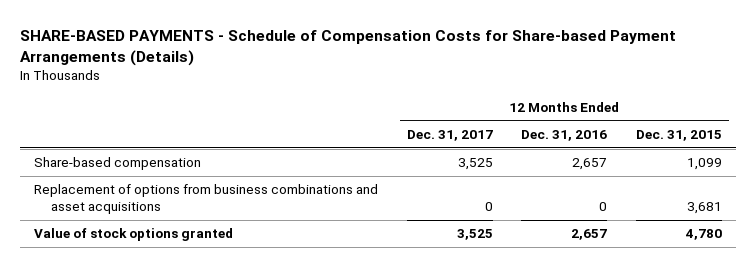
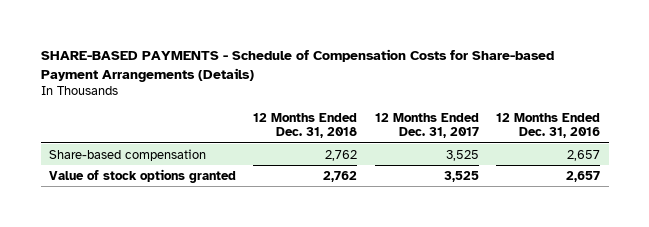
- | 12 Months Ended Dec. 31, 2017 | 12 Months Ended Dec. 31, 2016 | 12 Months Ended Dec. 31, 2015
+ | 12 Months Ended Dec. 31, 2018 | 12 Months Ended Dec. 31, 2017 | 12 Months Ended Dec. 31, 2016
- Replacement of options from business combinations and asset acquisitions | 0 | 0 | 3,681

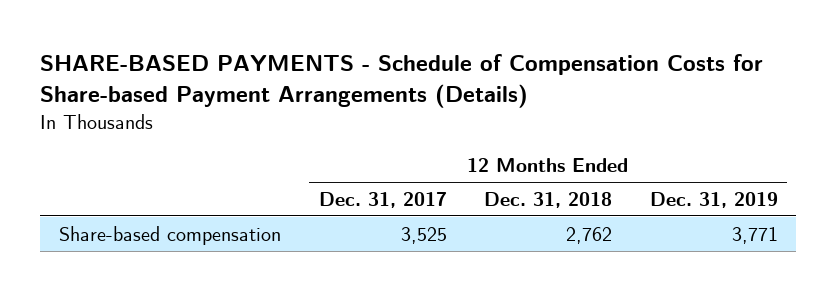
- | 12 Months Ended Dec. 31, 2018 | 12 Months Ended Dec. 31, 2017 | 12 Months Ended Dec. 31, 2016
+ | 12 Months Ended Dec. 31, 2017 | 12 Months Ended Dec. 31, 2018 | 12 Months Ended Dec. 31, 2019
- Value of stock options granted | 2,762 | 3,525 | 2,657

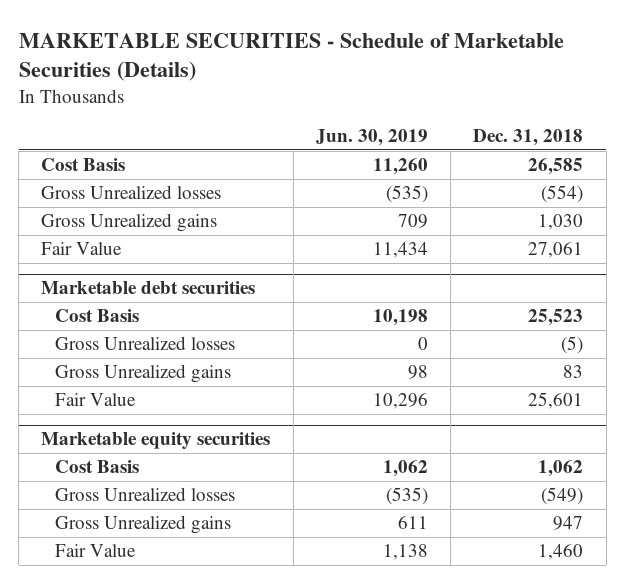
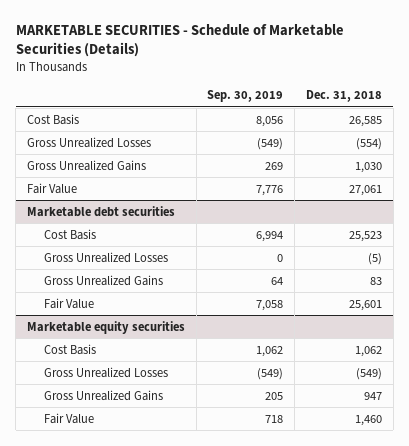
- | Jun. 30, 2019 | Dec. 31, 2018
+ | Sep. 30, 2019 | Dec. 31, 2018
- Gross Unrealized losses | (535) | (554)
- Gross Unrealized gains | 709 | 1,030
+ Gross Unrealized Losses | (549) | (554)
+ Gross Unrealized Gains | 269 | 1,030
@ Marketable debt securities
- Gross Unrealized losses | 0 | (5)
- Gross Unrealized gains | 98 | 83
+ Gross Unrealized Losses | 0 | (5)
+ Gross Unrealized Gains | 64 | 83
@ Marketable equity securities
- Gross Unrealized losses | (535) | (549)
- Gross Unrealized gains | 611 | 947
+ Gross Unrealized Losses | (549) | (549)
+ Gross Unrealized Gains | 205 | 947

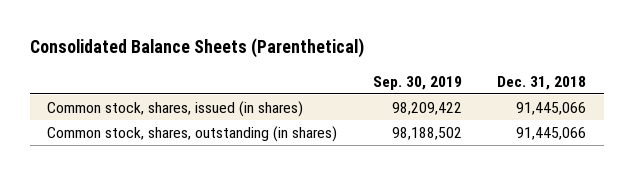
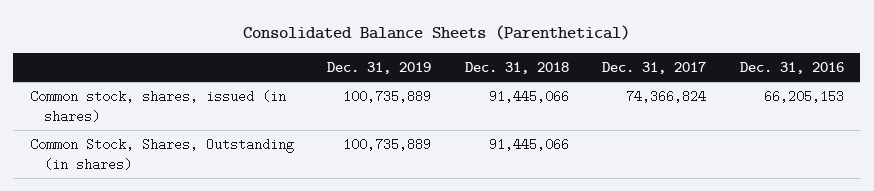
- | Sep. 30, 2019 | Dec. 31, 2018
+ | Dec. 31, 2019 | Dec. 31, 2018 | Dec. 31, 2017 | Dec. 31, 2016
- Common stock, shares, outstanding (in shares) | 98,188,502 | 91,445,066
+ Common Stock, Shares, Outstanding (in shares) | 100,735,889 | 91,445,066 | |

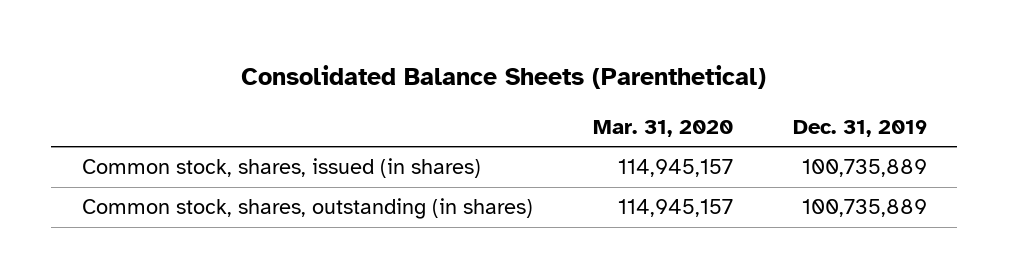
- | Dec. 31, 2019 | Dec. 31, 2018 | Dec. 31, 2017 | Dec. 31, 2016
+ | Mar. 31, 2020 | Dec. 31, 2019
- Common Stock, Shares, Outstanding (in shares) | 100,735,889 | 91,445,066 | |
+ Common stock, shares, outstanding (in shares) | 114,945,157 | 100,735,889

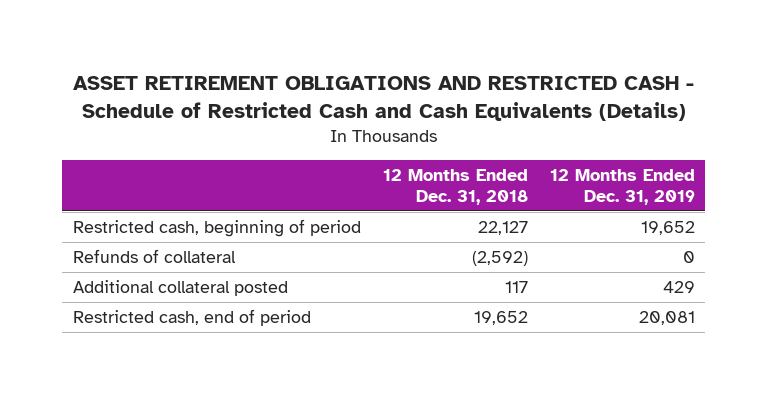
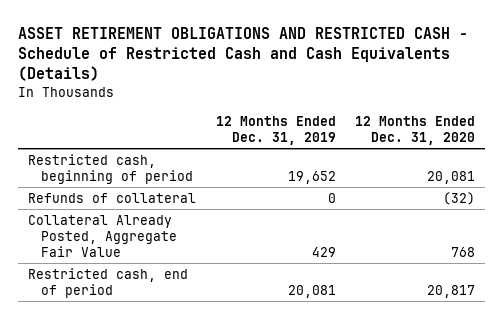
- | 12 Months Ended Dec. 31, 2018 | 12 Months Ended Dec. 31, 2019
+ | 12 Months Ended Dec. 31, 2019 | 12 Months Ended Dec. 31, 2020
- Additional collateral posted | 117 | 429
+ Collateral Already Posted, Aggregate Fair Value | 429 | 768

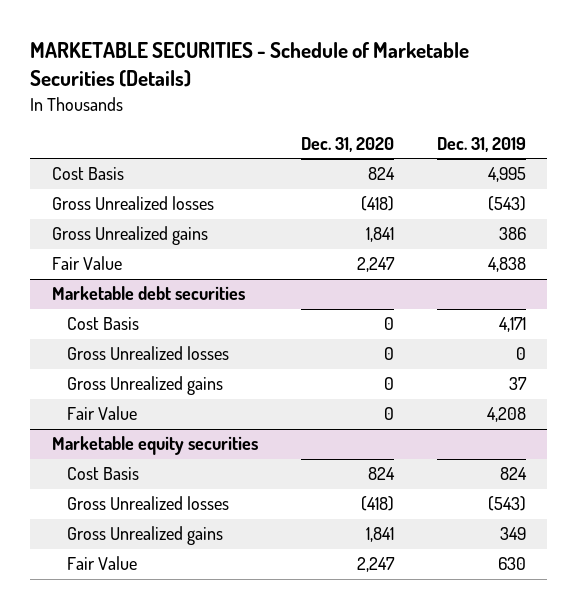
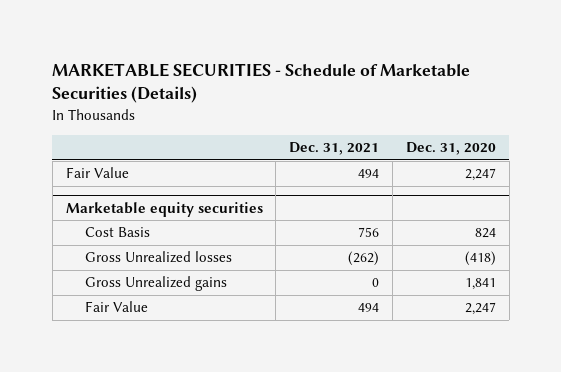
- | Dec. 31, 2020 | Dec. 31, 2019
+ | Dec. 31, 2021 | Dec. 31, 2020
- Cost Basis | 824 | 4,995
- Gross Unrealized losses | (418) | (543)
- Gross Unrealized gains | 1,841 | 386
- Marketable debt securities
- Cost Basis | 0 | 4,171
- Gross Unrealized losses | 0 | 0
- Gross Unrealized gains | 0 | 37
- Fair Value | 0 | 4,208

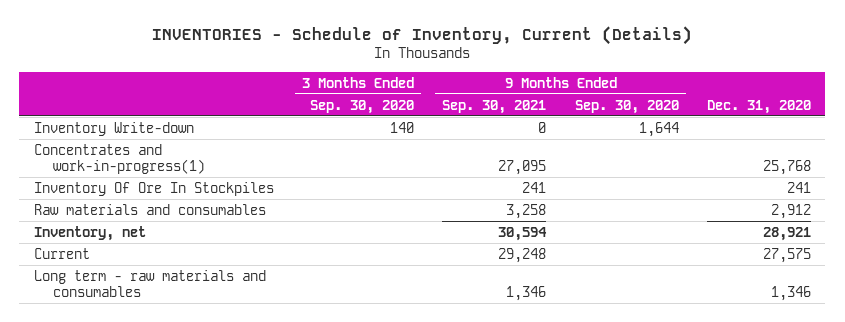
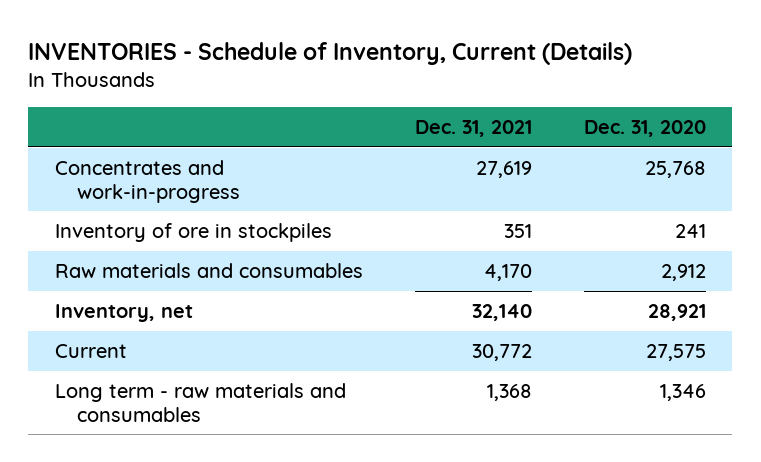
- | 3 Months Ended Sep. 30, 2020 | 9 Months Ended Sep. 30, 2021 | 9 Months Ended Sep. 30, 2020 | Dec. 31, 2020
+ | Dec. 31, 2021 | Dec. 31, 2020
- Inventory Write-down | 140 | 0 | 1,644 |
- Concentrates and work-in-progress(1) | | 27,095 | | 25,768
- Inventory Of Ore In Stockpiles | | 241 | | 241
+ Concentrates and work-in-progress | 27,619 | 25,768
+ Inventory of ore in stockpiles | 351 | 241

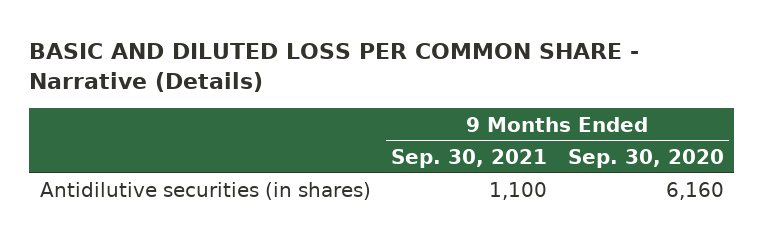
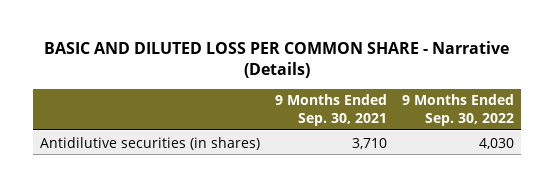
- | 9 Months Ended Sep. 30, 2021 | 9 Months Ended Sep. 30, 2020
+ | 9 Months Ended Sep. 30, 2021 | 9 Months Ended Sep. 30, 2022
- Antidilutive securities (in shares) | 1,100 | 6,160
+ Antidilutive securities (in shares) | 3,710 | 4,030

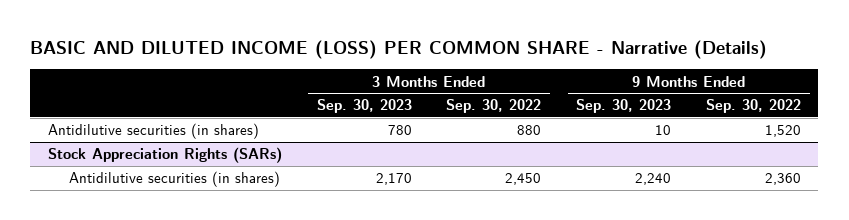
- BASIC AND DILUTED LOSS PER COMMON SHARE - Narrative (Details)
+ BASIC AND DILUTED INCOME (LOSS) PER COMMON SHARE - Narrative (Details)
- | 9 Months Ended Sep. 30, 2021 | 9 Months Ended Sep. 30, 2022
+ | 3 Months Ended Sep. 30, 2023 | 3 Months Ended Sep. 30, 2022 | 9 Months Ended Sep. 30, 2023 | 9 Months Ended Sep. 30, 2022
- Antidilutive securities (in shares) | 3,710 | 4,030
+ Antidilutive securities (in shares) | 780 | 880 | 10 | 1,520
+ Stock Appreciation Rights (SARs)
+ Antidilutive securities (in shares) | 2,170 | 2,450 | 2,240 | 2,360

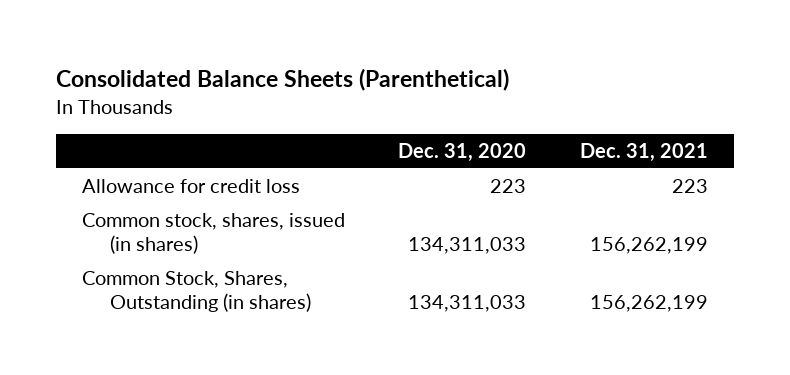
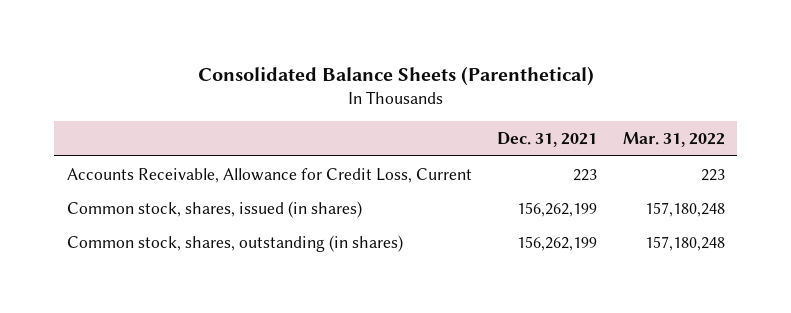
- | Dec. 31, 2020 | Dec. 31, 2021
+ | Dec. 31, 2021 | Mar. 31, 2022
- Allowance for credit loss | 223 | 223
+ Accounts Receivable, Allowance for Credit Loss, Current | 223 | 223
- Common Stock, Shares, Outstanding (in shares) | 134,311,033 | 156,262,199
+ Common stock, shares, outstanding (in shares) | 156,262,199 | 157,180,248

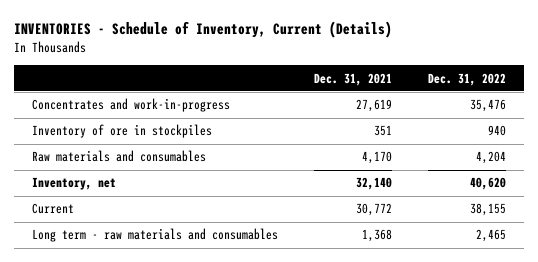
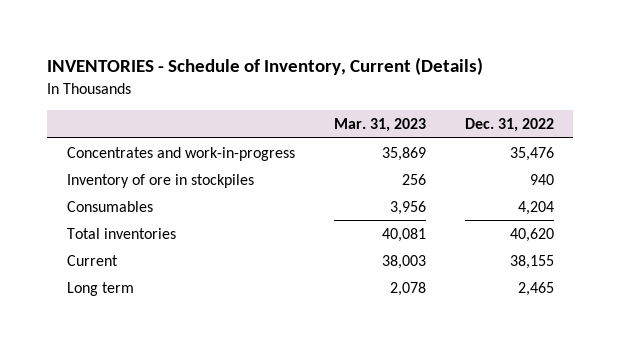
- | Dec. 31, 2021 | Dec. 31, 2022
+ | Mar. 31, 2023 | Dec. 31, 2022
- Raw materials and consumables | 4,170 | 4,204
- Inventory, net | 32,140 | 40,620
+ Consumables | 3,956 | 4,204
+ Total inventories | 40,081 | 40,620
- Long term - raw materials and consumables | 1,368 | 2,465
+ Long term | 2,078 | 2,465

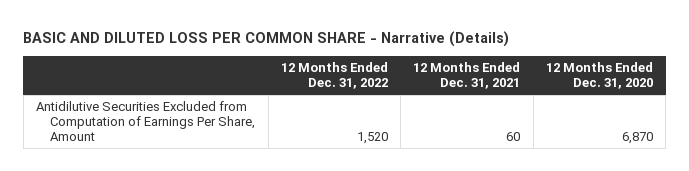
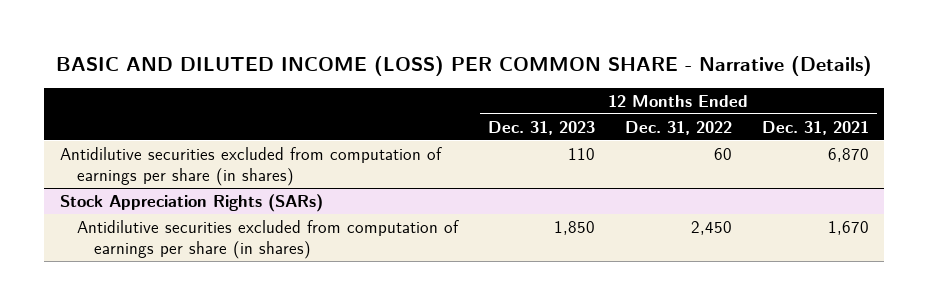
- BASIC AND DILUTED LOSS PER COMMON SHARE - Narrative (Details)
+ BASIC AND DILUTED INCOME (LOSS) PER COMMON SHARE - Narrative (Details)
- | 12 Months Ended Dec. 31, 2022 | 12 Months Ended Dec. 31, 2021 | 12 Months Ended Dec. 31, 2020
+ | 12 Months Ended Dec. 31, 2023 | 12 Months Ended Dec. 31, 2022 | 12 Months Ended Dec. 31, 2021
- Antidilutive Securities Excluded from Computation of Earnings Per Share, Amount | 1,520 | 60 | 6,870
+ Antidilutive securities excluded from computation of earnings per share (in shares) | 110 | 60 | 6,870
+ Stock Appreciation Rights (SARs)
+ Antidilutive securities excluded from computation of earnings per share (in shares) | 1,850 | 2,450 | 1,670

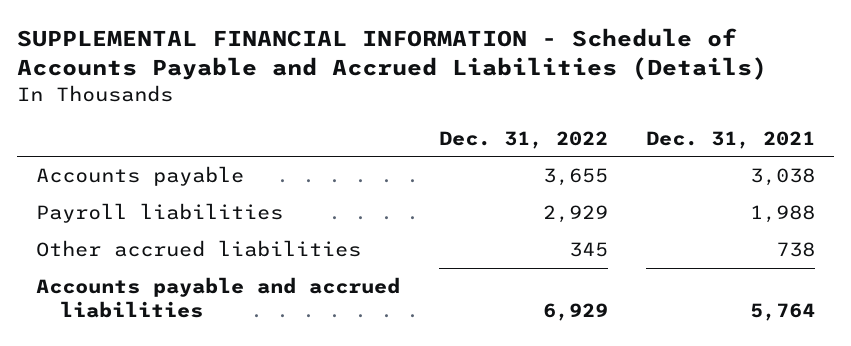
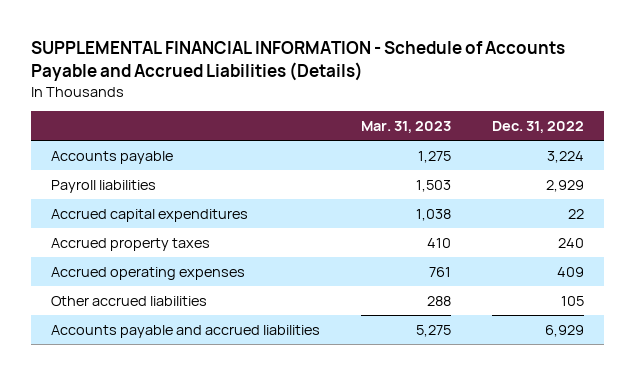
- | Dec. 31, 2022 | Dec. 31, 2021
+ | Mar. 31, 2023 | Dec. 31, 2022
- Accounts payable | 3,655 | 3,038
+ Accounts payable | 1,275 | 3,224
- Other accrued liabilities | 345 | 738
+ Accrued capital expenditures | 1,038 | 22
+ Accrued property taxes | 410 | 240
+ Accrued operating expenses | 761 | 409
+ Other accrued liabilities | 288 | 105

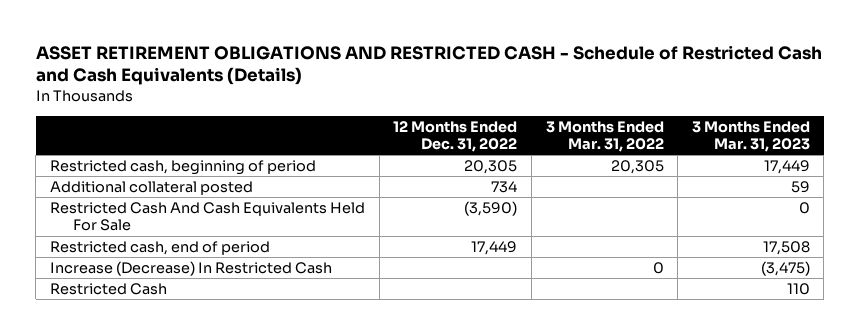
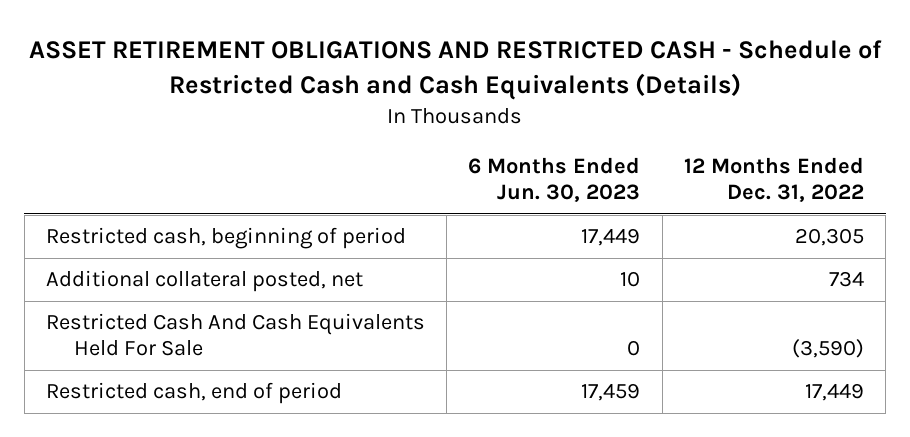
- | 12 Months Ended Dec. 31, 2022 | 3 Months Ended Mar. 31, 2022 | 3 Months Ended Mar. 31, 2023
+ | 6 Months Ended Jun. 30, 2023 | 12 Months Ended Dec. 31, 2022
- Additional collateral posted | 734 | | 59
+ Additional collateral posted, net | 10 | 734
- Increase (Decrease) In Restricted Cash | | 0 | (3,475)
- Restricted Cash | | | 110

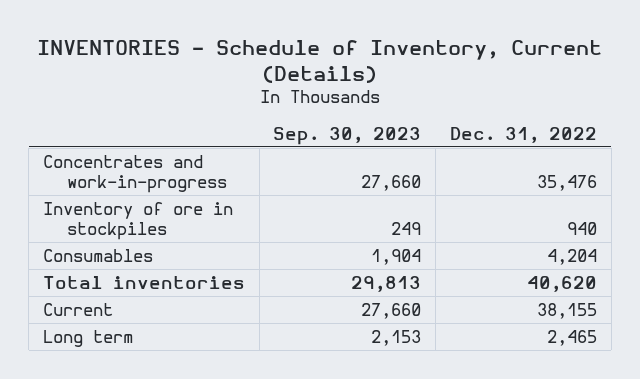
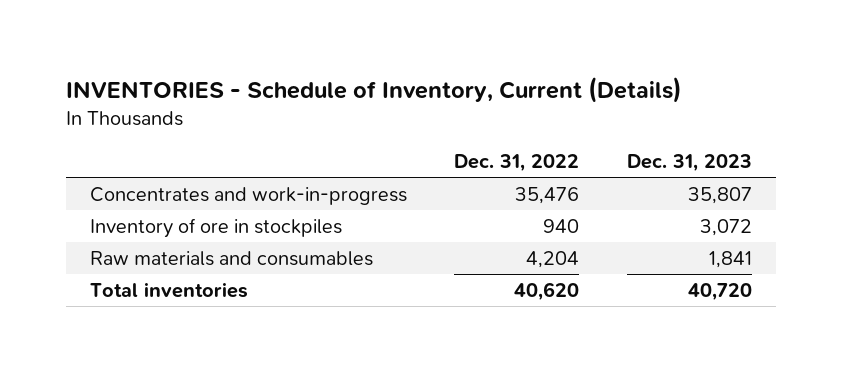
- | Sep. 30, 2023 | Dec. 31, 2022
+ | Dec. 31, 2022 | Dec. 31, 2023
- Consumables | 1,904 | 4,204
+ Raw materials and consumables | 4,204 | 1,841
- Current | 27,660 | 38,155
- Long term | 2,153 | 2,465

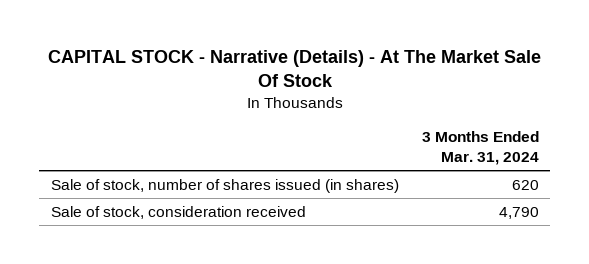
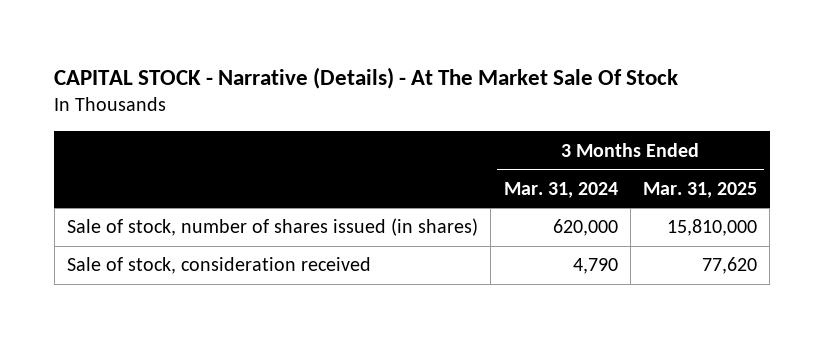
- | 3 Months Ended Mar. 31, 2024
+ | 3 Months Ended Mar. 31, 2024 | 3 Months Ended Mar. 31, 2025
- Sale of stock, number of shares issued (in shares) | 620
+ Sale of stock, number of shares issued (in shares) | 620,000 | 15,810,000

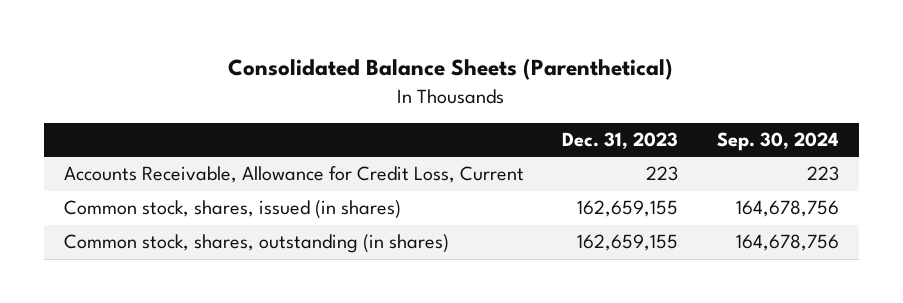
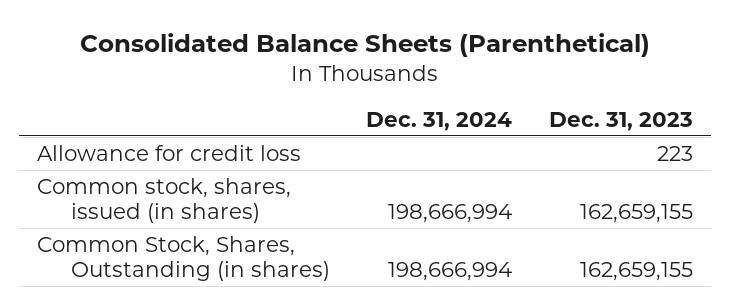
- | Dec. 31, 2023 | Sep. 30, 2024
+ | Dec. 31, 2024 | Dec. 31, 2023
- Accounts Receivable, Allowance for Credit Loss, Current | 223 | 223
+ Allowance for credit loss | | 223
- Common stock, shares, outstanding (in shares) | 162,659,155 | 164,678,756
+ Common Stock, Shares, Outstanding (in shares) | 198,666,994 | 162,659,155

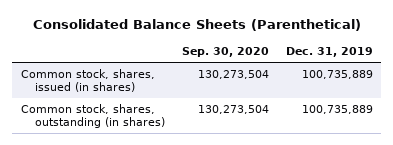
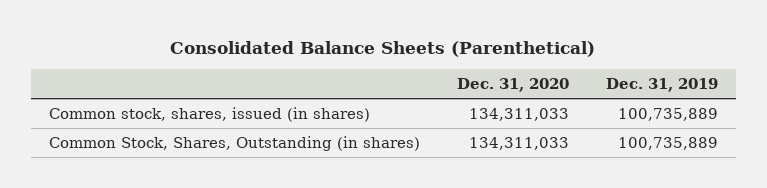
- | Sep. 30, 2020 | Dec. 31, 2019
+ | Dec. 31, 2020 | Dec. 31, 2019
- Common stock, shares, outstanding (in shares) | 130,273,504 | 100,735,889
+ Common Stock, Shares, Outstanding (in shares) | 134,311,033 | 100,735,889

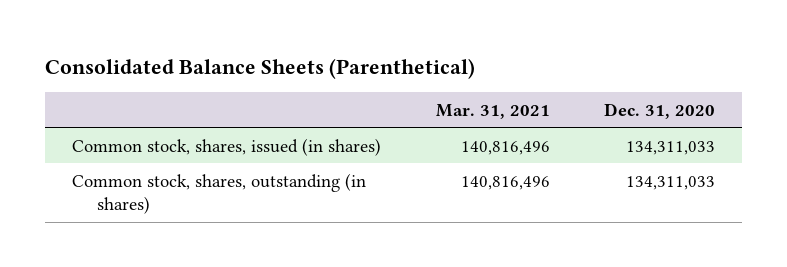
- | Dec. 31, 2020 | Dec. 31, 2019
+ | Mar. 31, 2021 | Dec. 31, 2020
- Common Stock, Shares, Outstanding (in shares) | 134,311,033 | 100,735,889
+ Common stock, shares, outstanding (in shares) | 140,816,496 | 134,311,033

